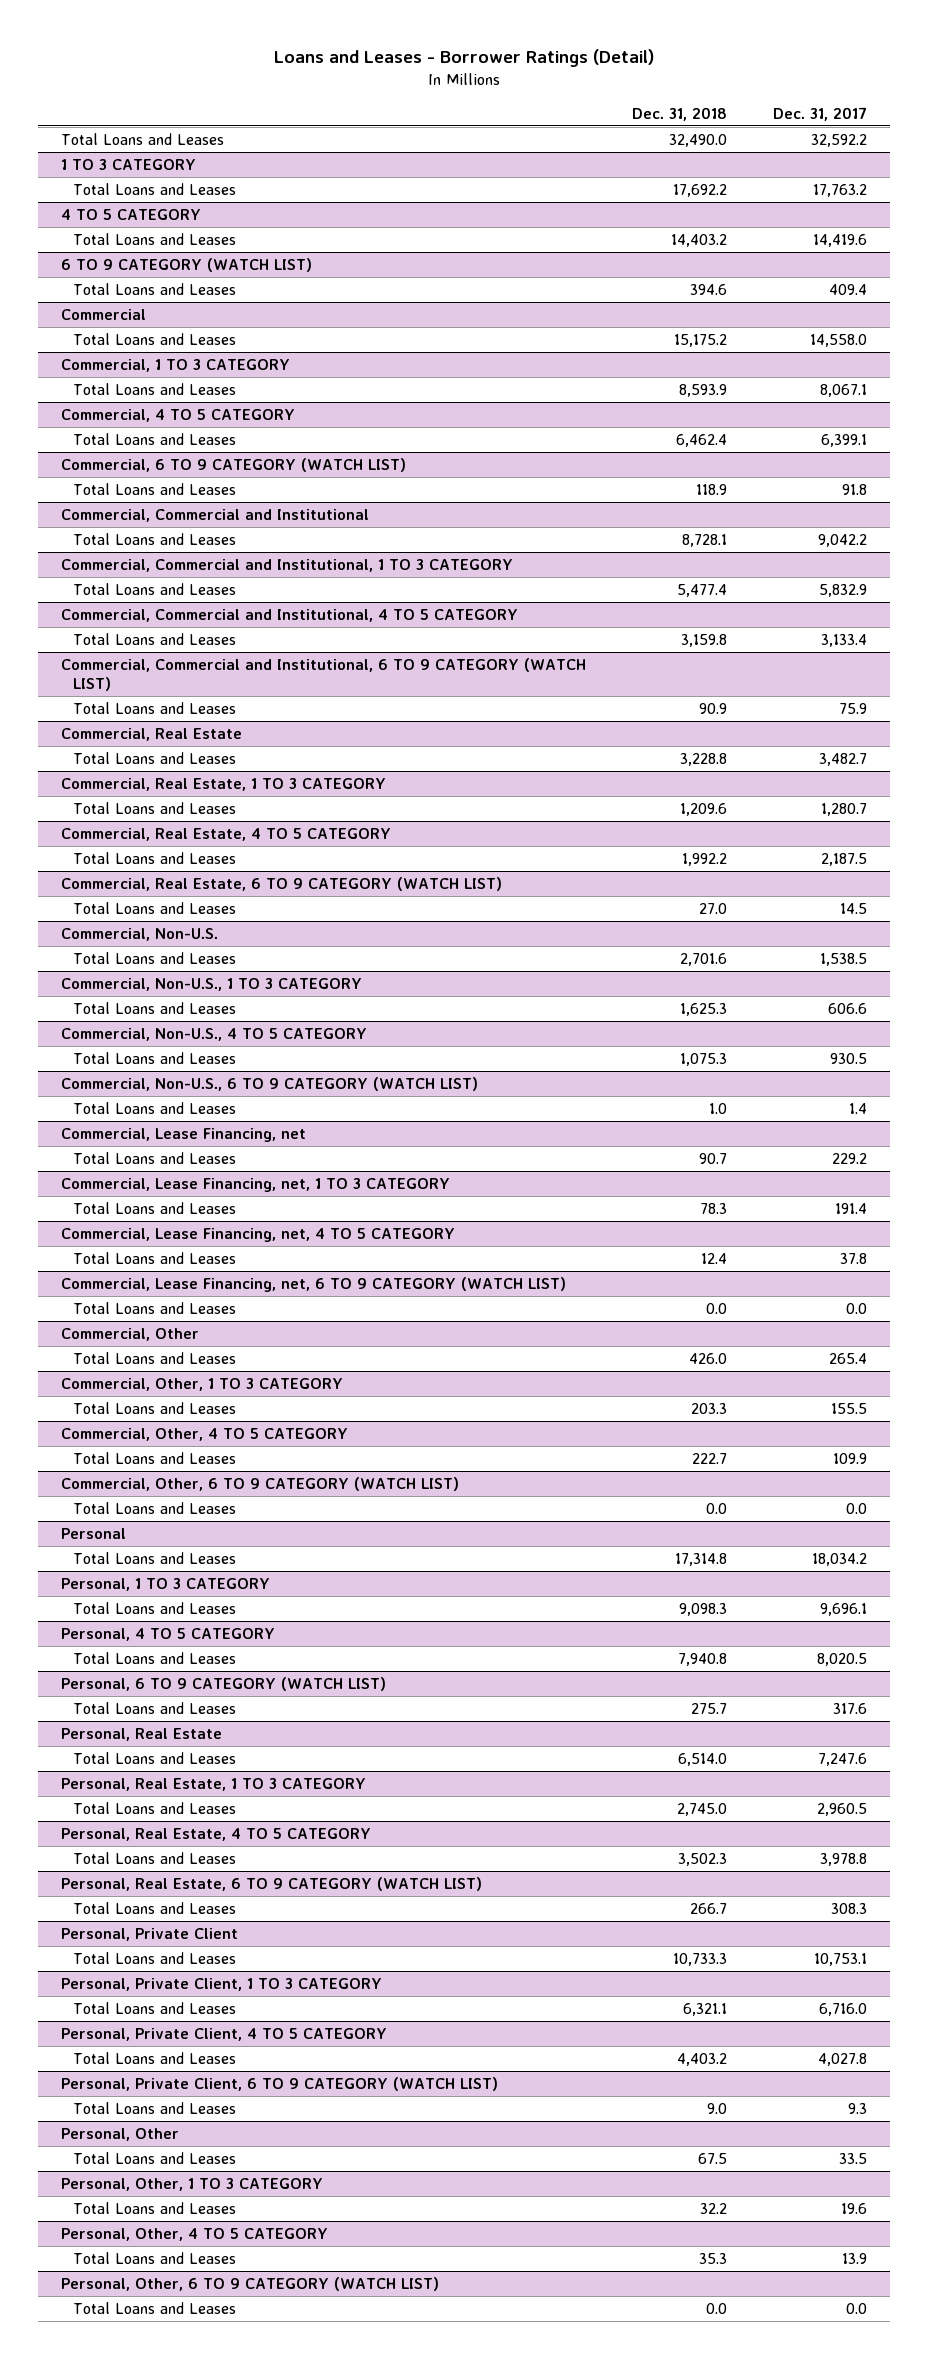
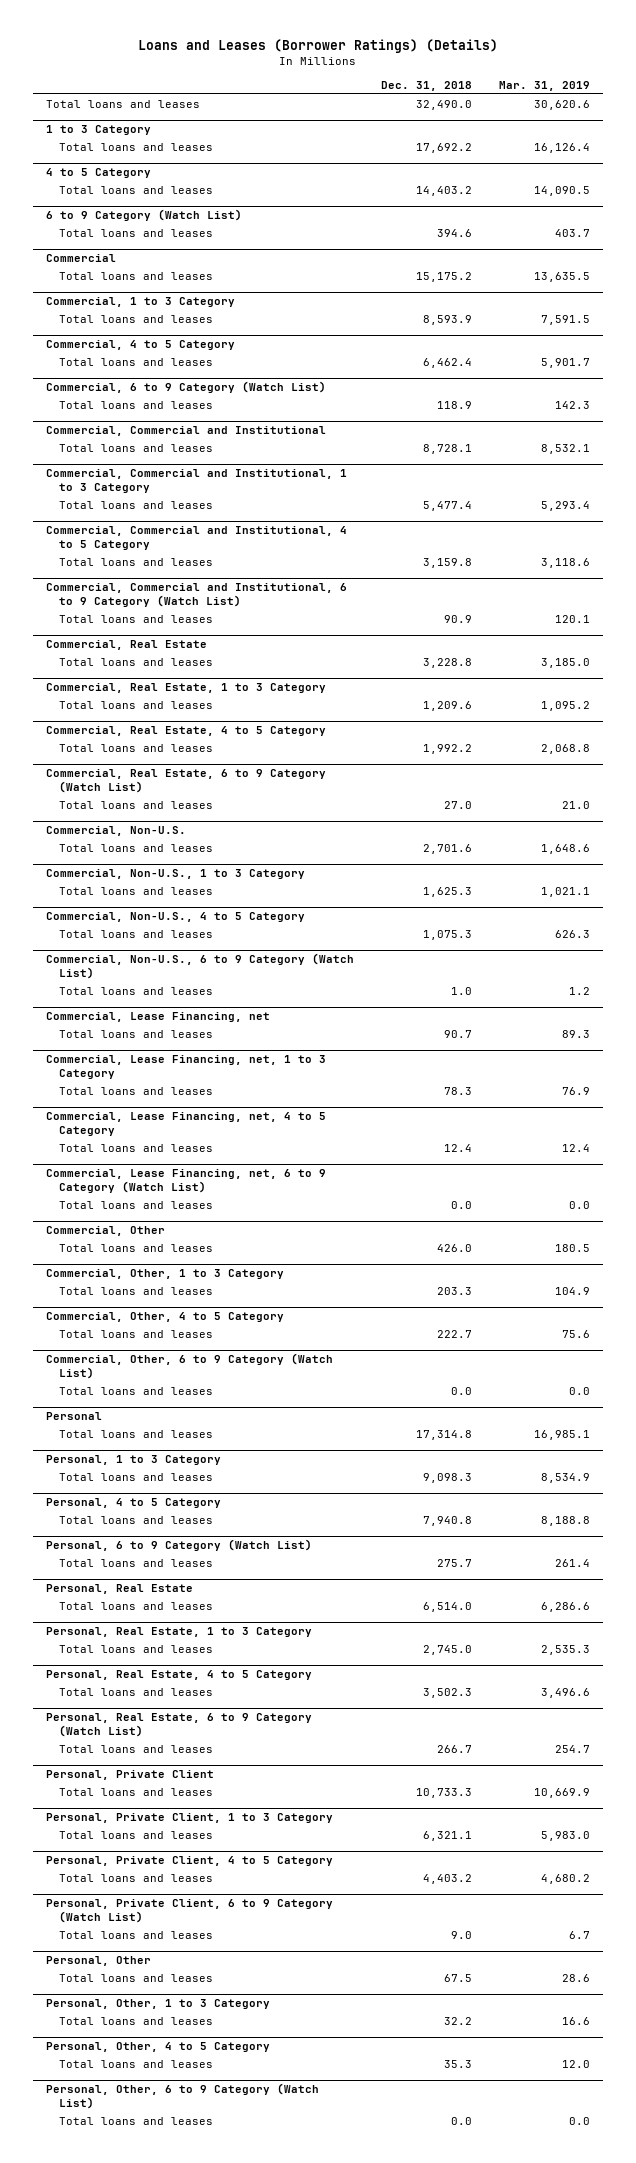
- Loans and Leases - Borrower Ratings (Detail)
+ Loans and Leases (Borrower Ratings) (Details)
- | Dec. 31, 2018 | Dec. 31, 2017
+ | Dec. 31, 2018 | Mar. 31, 2019
- Total Loans and Leases | 32,490.0 | 32,592.2
- 1 TO 3 CATEGORY
- Total Loans and Leases | 17,692.2 | 17,763.2
- 4 TO 5 CATEGORY
- Total Loans and Leases | 14,403.2 | 14,419.6
- 6 TO 9 CATEGORY (WATCH LIST)
- Total Loans and Leases | 394.6 | 409.4
+ Total loans and leases | 32,490.0 | 30,620.6
+ 1 to 3 Category
+ Total loans and leases | 17,692.2 | 16,126.4
+ 4 to 5 Category
+ Total loans and leases | 14,403.2 | 14,090.5
+ 6 to 9 Category (Watch List)
+ Total loans and leases | 394.6 | 403.7
@ Commercial
- Total Loans and Leases | 15,175.2 | 14,558.0
- Commercial, 1 TO 3 CATEGORY
- Total Loans and Leases | 8,593.9 | 8,067.1
- Commercial, 4 TO 5 CATEGORY
- Total Loans and Leases | 6,462.4 | 6,399.1
- Commercial, 6 TO 9 CATEGORY (WATCH LIST)
- Total Loans and Leases | 118.9 | 91.8
@ Commercial
+ Total loans and leases | 15,175.2 | 13,635.5
+ Commercial, 1 to 3 Category
+ Total loans and leases | 8,593.9 | 7,591.5
+ Commercial, 4 to 5 Category
+ Total loans and leases | 6,462.4 | 5,901.7
+ Commercial, 6 to 9 Category (Watch List)
+ Total loans and leases | 118.9 | 142.3
@ Commercial, Commercial and Institutional
- Total Loans and Leases | 8,728.1 | 9,042.2
- Commercial, Commercial and Institutional, 1 TO 3 CATEGORY
- Total Loans and Leases | 5,477.4 | 5,832.9
- Commercial, Commercial and Institutional, 4 TO 5 CATEGORY
- Total Loans and Leases | 3,159.8 | 3,133.4
- Commercial, Commercial and Institutional, 6 TO 9 CATEGORY (WATCH LIST)
- Total Loans and Leases | 90.9 | 75.9
@ Commercial, Commercial and Institutional
+ Total loans and leases | 8,728.1 | 8,532.1
+ Commercial, Commercial and Institutional, 1 to 3 Category
+ Total loans and leases | 5,477.4 | 5,293.4
+ Commercial, Commercial and Institutional, 4 to 5 Category
+ Total loans and leases | 3,159.8 | 3,118.6
+ Commercial, Commercial and Institutional, 6 to 9 Category (Watch List)
+ Total loans and leases | 90.9 | 120.1
@ Commercial, Real Estate
- Total Loans and Leases | 3,228.8 | 3,482.7
- Commercial, Real Estate, 1 TO 3 CATEGORY
- Total Loans and Leases | 1,209.6 | 1,280.7
- Commercial, Real Estate, 4 TO 5 CATEGORY
- Total Loans and Leases | 1,992.2 | 2,187.5
- Commercial, Real Estate, 6 TO 9 CATEGORY (WATCH LIST)
- Total Loans and Leases | 27.0 | 14.5
@ Commercial, Real Estate
+ Total loans and leases | 3,228.8 | 3,185.0
+ Commercial, Real Estate, 1 to 3 Category
+ Total loans and leases | 1,209.6 | 1,095.2
+ Commercial, Real Estate, 4 to 5 Category
+ Total loans and leases | 1,992.2 | 2,068.8
+ Commercial, Real Estate, 6 to 9 Category (Watch List)
+ Total loans and leases | 27.0 | 21.0
@ Commercial, Non-U.S.
- Total Loans and Leases | 2,701.6 | 1,538.5
- Commercial, Non-U.S., 1 TO 3 CATEGORY
- Total Loans and Leases | 1,625.3 | 606.6
- Commercial, Non-U.S., 4 TO 5 CATEGORY
- Total Loans and Leases | 1,075.3 | 930.5
- Commercial, Non-U.S., 6 TO 9 CATEGORY (WATCH LIST)
- Total Loans and Leases | 1.0 | 1.4
@ Commercial, Non-U.S.
+ Total loans and leases | 2,701.6 | 1,648.6
+ Commercial, Non-U.S., 1 to 3 Category
+ Total loans and leases | 1,625.3 | 1,021.1
+ Commercial, Non-U.S., 4 to 5 Category
+ Total loans and leases | 1,075.3 | 626.3
+ Commercial, Non-U.S., 6 to 9 Category (Watch List)
+ Total loans and leases | 1.0 | 1.2
@ Commercial, Lease Financing, net
- Total Loans and Leases | 90.7 | 229.2
- Commercial, Lease Financing, net, 1 TO 3 CATEGORY
- Total Loans and Leases | 78.3 | 191.4
- Commercial, Lease Financing, net, 4 TO 5 CATEGORY
- Total Loans and Leases | 12.4 | 37.8
- Commercial, Lease Financing, net, 6 TO 9 CATEGORY (WATCH LIST)
- Total Loans and Leases | 0.0 | 0.0
@ Commercial, Lease Financing, net
+ Total loans and leases | 90.7 | 89.3
+ Commercial, Lease Financing, net, 1 to 3 Category
+ Total loans and leases | 78.3 | 76.9
+ Commercial, Lease Financing, net, 4 to 5 Category
+ Total loans and leases | 12.4 | 12.4
+ Commercial, Lease Financing, net, 6 to 9 Category (Watch List)
+ Total loans and leases | 0.0 | 0.0
@ Commercial, Other
- Total Loans and Leases | 426.0 | 265.4
- Commercial, Other, 1 TO 3 CATEGORY
- Total Loans and Leases | 203.3 | 155.5
- Commercial, Other, 4 TO 5 CATEGORY
- Total Loans and Leases | 222.7 | 109.9
- Commercial, Other, 6 TO 9 CATEGORY (WATCH LIST)
- Total Loans and Leases | 0.0 | 0.0
@ Commercial, Other
+ Total loans and leases | 426.0 | 180.5
+ Commercial, Other, 1 to 3 Category
+ Total loans and leases | 203.3 | 104.9
+ Commercial, Other, 4 to 5 Category
+ Total loans and leases | 222.7 | 75.6
+ Commercial, Other, 6 to 9 Category (Watch List)
+ Total loans and leases | 0.0 | 0.0
@ Personal
- Total Loans and Leases | 17,314.8 | 18,034.2
- Personal, 1 TO 3 CATEGORY
- Total Loans and Leases | 9,098.3 | 9,696.1
- Personal, 4 TO 5 CATEGORY
- Total Loans and Leases | 7,940.8 | 8,020.5
- Personal, 6 TO 9 CATEGORY (WATCH LIST)
- Total Loans and Leases | 275.7 | 317.6
@ Personal
+ Total loans and leases | 17,314.8 | 16,985.1
+ Personal, 1 to 3 Category
+ Total loans and leases | 9,098.3 | 8,534.9
+ Personal, 4 to 5 Category
+ Total loans and leases | 7,940.8 | 8,188.8
+ Personal, 6 to 9 Category (Watch List)
+ Total loans and leases | 275.7 | 261.4
@ Personal, Real Estate
- Total Loans and Leases | 6,514.0 | 7,247.6
- Personal, Real Estate, 1 TO 3 CATEGORY
- Total Loans and Leases | 2,745.0 | 2,960.5
- Personal, Real Estate, 4 TO 5 CATEGORY
- Total Loans and Leases | 3,502.3 | 3,978.8
- Personal, Real Estate, 6 TO 9 CATEGORY (WATCH LIST)
- Total Loans and Leases | 266.7 | 308.3
@ Personal, Real Estate
+ Total loans and leases | 6,514.0 | 6,286.6
+ Personal, Real Estate, 1 to 3 Category
+ Total loans and leases | 2,745.0 | 2,535.3
+ Personal, Real Estate, 4 to 5 Category
+ Total loans and leases | 3,502.3 | 3,496.6
+ Personal, Real Estate, 6 to 9 Category (Watch List)
+ Total loans and leases | 266.7 | 254.7
@ Personal, Private Client
- Total Loans and Leases | 10,733.3 | 10,753.1
- Personal, Private Client, 1 TO 3 CATEGORY
- Total Loans and Leases | 6,321.1 | 6,716.0
- Personal, Private Client, 4 TO 5 CATEGORY
- Total Loans and Leases | 4,403.2 | 4,027.8
- Personal, Private Client, 6 TO 9 CATEGORY (WATCH LIST)
- Total Loans and Leases | 9.0 | 9.3
@ Personal, Private Client
+ Total loans and leases | 10,733.3 | 10,669.9
+ Personal, Private Client, 1 to 3 Category
+ Total loans and leases | 6,321.1 | 5,983.0
+ Personal, Private Client, 4 to 5 Category
+ Total loans and leases | 4,403.2 | 4,680.2
+ Personal, Private Client, 6 to 9 Category (Watch List)
+ Total loans and leases | 9.0 | 6.7
@ Personal, Other
- Total Loans and Leases | 67.5 | 33.5
- Personal, Other, 1 TO 3 CATEGORY
- Total Loans and Leases | 32.2 | 19.6
- Personal, Other, 4 TO 5 CATEGORY
- Total Loans and Leases | 35.3 | 13.9
- Personal, Other, 6 TO 9 CATEGORY (WATCH LIST)
- Total Loans and Leases | 0.0 | 0.0
@ Personal, Other
+ Total loans and leases | 67.5 | 28.6
+ Personal, Other, 1 to 3 Category
+ Total loans and leases | 32.2 | 16.6
+ Personal, Other, 4 to 5 Category
+ Total loans and leases | 35.3 | 12.0
+ Personal, Other, 6 to 9 Category (Watch List)
+ Total loans and leases | 0.0 | 0.0

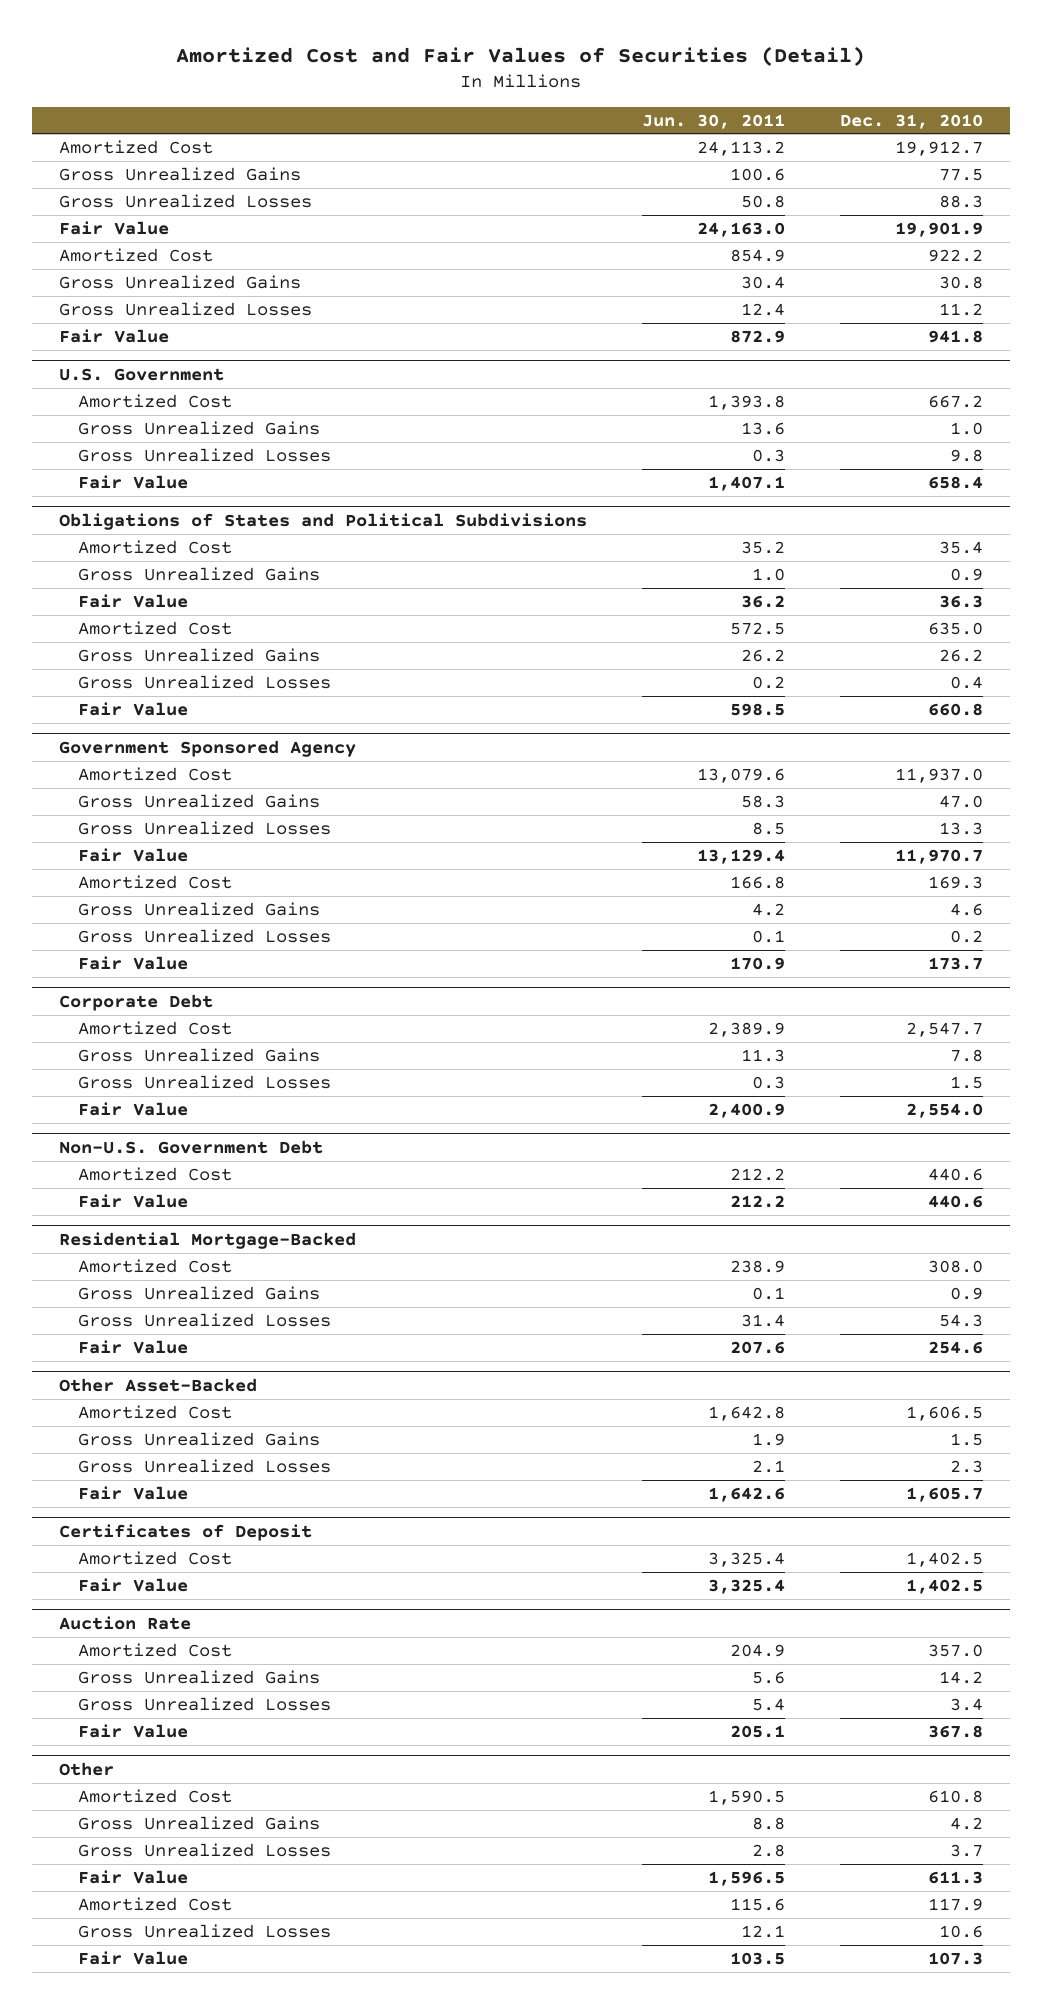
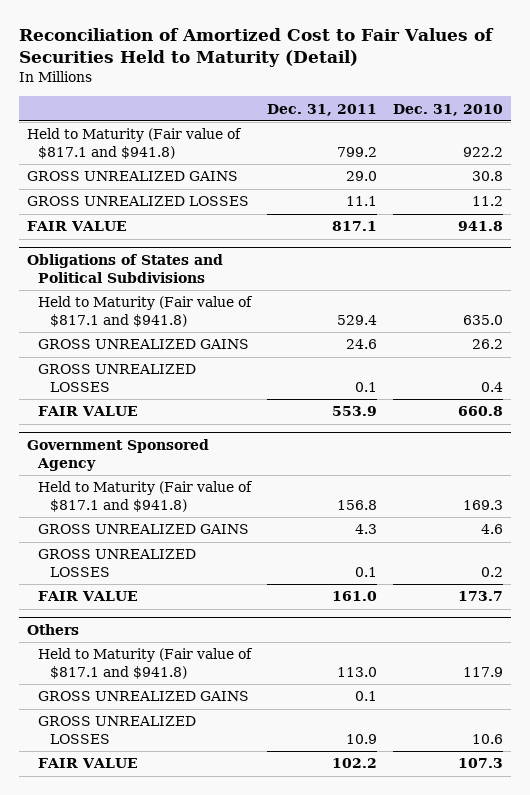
- Amortized Cost and Fair Values of Securities (Detail)
+ Reconciliation of Amortized Cost to Fair Values of Securities Held to Maturity (Detail)
- | Jun. 30, 2011 | Dec. 31, 2010
+ | Dec. 31, 2011 | Dec. 31, 2010
- Amortized Cost | 24,113.2 | 19,912.7
- Gross Unrealized Gains | 100.6 | 77.5
- Gross Unrealized Losses | 50.8 | 88.3
- Fair Value | 24,163.0 | 19,901.9
- Amortized Cost | 854.9 | 922.2
- Gross Unrealized Gains | 30.4 | 30.8
- Gross Unrealized Losses | 12.4 | 11.2
- Fair Value | 872.9 | 941.8
- U.S. Government
- Amortized Cost | 1,393.8 | 667.2
- Gross Unrealized Gains | 13.6 | 1.0
- Gross Unrealized Losses | 0.3 | 9.8
- Fair Value | 1,407.1 | 658.4
+ Held to Maturity (Fair value of $817.1 and $941.8) | 799.2 | 922.2
+ GROSS UNREALIZED GAINS | 29.0 | 30.8
+ GROSS UNREALIZED LOSSES | 11.1 | 11.2
+ FAIR VALUE | 817.1 | 941.8
@ Obligations of States and Political Subdivisions
- Amortized Cost | 35.2 | 35.4
- Gross Unrealized Gains | 1.0 | 0.9
- Fair Value | 36.2 | 36.3
- Amortized Cost | 572.5 | 635.0
- Gross Unrealized Gains | 26.2 | 26.2
- Gross Unrealized Losses | 0.2 | 0.4
- Fair Value | 598.5 | 660.8
+ Held to Maturity (Fair value of $817.1 and $941.8) | 529.4 | 635.0
+ GROSS UNREALIZED GAINS | 24.6 | 26.2
+ GROSS UNREALIZED LOSSES | 0.1 | 0.4
+ FAIR VALUE | 553.9 | 660.8
@ Government Sponsored Agency
- Amortized Cost | 13,079.6 | 11,937.0
- Gross Unrealized Gains | 58.3 | 47.0
- Gross Unrealized Losses | 8.5 | 13.3
- Fair Value | 13,129.4 | 11,970.7
- Amortized Cost | 166.8 | 169.3
- Gross Unrealized Gains | 4.2 | 4.6
- Gross Unrealized Losses | 0.1 | 0.2
- Fair Value | 170.9 | 173.7
- Corporate Debt
- Amortized Cost | 2,389.9 | 2,547.7
- Gross Unrealized Gains | 11.3 | 7.8
- Gross Unrealized Losses | 0.3 | 1.5
- Fair Value | 2,400.9 | 2,554.0
- Non-U.S. Government Debt
- Amortized Cost | 212.2 | 440.6
- Fair Value | 212.2 | 440.6
- Residential Mortgage-Backed
- Amortized Cost | 238.9 | 308.0
- Gross Unrealized Gains | 0.1 | 0.9
- Gross Unrealized Losses | 31.4 | 54.3
- Fair Value | 207.6 | 254.6
- Other Asset-Backed
- Amortized Cost | 1,642.8 | 1,606.5
- Gross Unrealized Gains | 1.9 | 1.5
- Gross Unrealized Losses | 2.1 | 2.3
- Fair Value | 1,642.6 | 1,605.7
- Certificates of Deposit
- Amortized Cost | 3,325.4 | 1,402.5
- Fair Value | 3,325.4 | 1,402.5
- Auction Rate
- Amortized Cost | 204.9 | 357.0
- Gross Unrealized Gains | 5.6 | 14.2
- Gross Unrealized Losses | 5.4 | 3.4
- Fair Value | 205.1 | 367.8
- Other
- Amortized Cost | 1,590.5 | 610.8
- Gross Unrealized Gains | 8.8 | 4.2
- Gross Unrealized Losses | 2.8 | 3.7
- Fair Value | 1,596.5 | 611.3
- Amortized Cost | 115.6 | 117.9
- Gross Unrealized Losses | 12.1 | 10.6
- Fair Value | 103.5 | 107.3
@ Government Sponsored Agency
+ Held to Maturity (Fair value of $817.1 and $941.8) | 156.8 | 169.3
+ GROSS UNREALIZED GAINS | 4.3 | 4.6
+ GROSS UNREALIZED LOSSES | 0.1 | 0.2
+ FAIR VALUE | 161.0 | 173.7
+ Others
+ Held to Maturity (Fair value of $817.1 and $941.8) | 113.0 | 117.9
+ GROSS UNREALIZED GAINS | 0.1 |
+ GROSS UNREALIZED LOSSES | 10.9 | 10.6
+ FAIR VALUE | 102.2 | 107.3

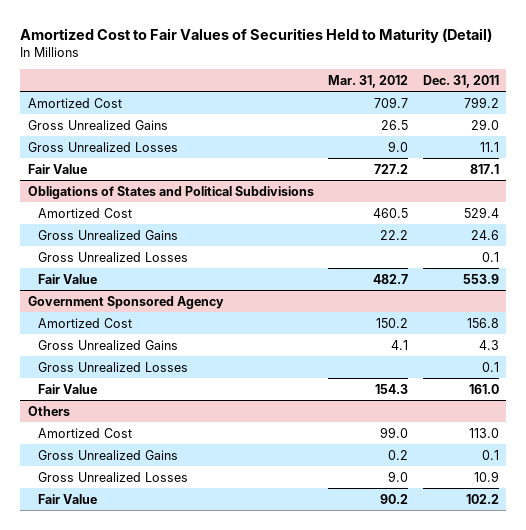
- Reconciliation of Amortized Cost to Fair Values of Securities Held to Maturity (Detail)
+ Amortized Cost to Fair Values of Securities Held to Maturity (Detail)
- | Dec. 31, 2011 | Dec. 31, 2010
+ | Mar. 31, 2012 | Dec. 31, 2011
- Held to Maturity (Fair value of $817.1 and $941.8) | 799.2 | 922.2
- GROSS UNREALIZED GAINS | 29.0 | 30.8
- GROSS UNREALIZED LOSSES | 11.1 | 11.2
- FAIR VALUE | 817.1 | 941.8
+ Amortized Cost | 709.7 | 799.2
+ Gross Unrealized Gains | 26.5 | 29.0
+ Gross Unrealized Losses | 9.0 | 11.1
+ Fair Value | 727.2 | 817.1
@ Obligations of States and Political Subdivisions
- Held to Maturity (Fair value of $817.1 and $941.8) | 529.4 | 635.0
- GROSS UNREALIZED GAINS | 24.6 | 26.2
- GROSS UNREALIZED LOSSES | 0.1 | 0.4
- FAIR VALUE | 553.9 | 660.8
+ Amortized Cost | 460.5 | 529.4
+ Gross Unrealized Gains | 22.2 | 24.6
+ Gross Unrealized Losses | | 0.1
+ Fair Value | 482.7 | 553.9
@ Government Sponsored Agency
- Held to Maturity (Fair value of $817.1 and $941.8) | 156.8 | 169.3
- GROSS UNREALIZED GAINS | 4.3 | 4.6
- GROSS UNREALIZED LOSSES | 0.1 | 0.2
- FAIR VALUE | 161.0 | 173.7
+ Amortized Cost | 150.2 | 156.8
+ Gross Unrealized Gains | 4.1 | 4.3
+ Gross Unrealized Losses | | 0.1
+ Fair Value | 154.3 | 161.0
@ Others
- Held to Maturity (Fair value of $817.1 and $941.8) | 113.0 | 117.9
- GROSS UNREALIZED GAINS | 0.1 |
- GROSS UNREALIZED LOSSES | 10.9 | 10.6
- FAIR VALUE | 102.2 | 107.3
+ Amortized Cost | 99.0 | 113.0
+ Gross Unrealized Gains | 0.2 | 0.1
+ Gross Unrealized Losses | 9.0 | 10.9
+ Fair Value | 90.2 | 102.2

